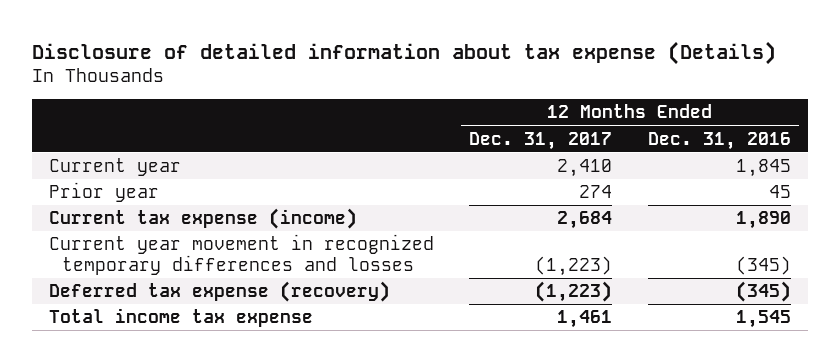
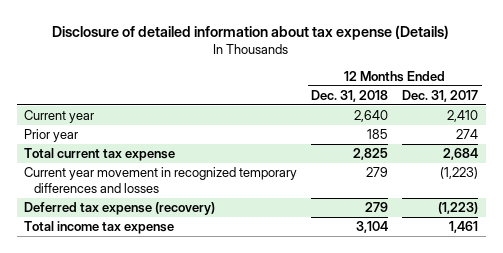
- | 12 Months Ended Dec. 31, 2017 | 12 Months Ended Dec. 31, 2016
+ | 12 Months Ended Dec. 31, 2018 | 12 Months Ended Dec. 31, 2017
- Current tax expense (income) | 2,684 | 1,890
+ Total current tax expense | 2,825 | 2,684

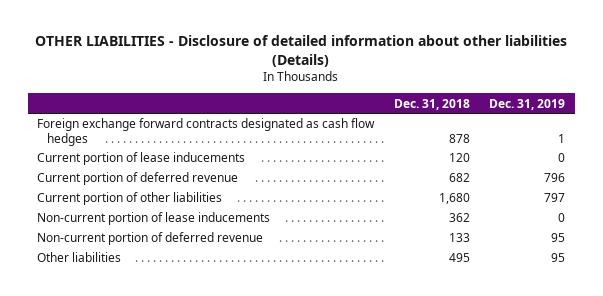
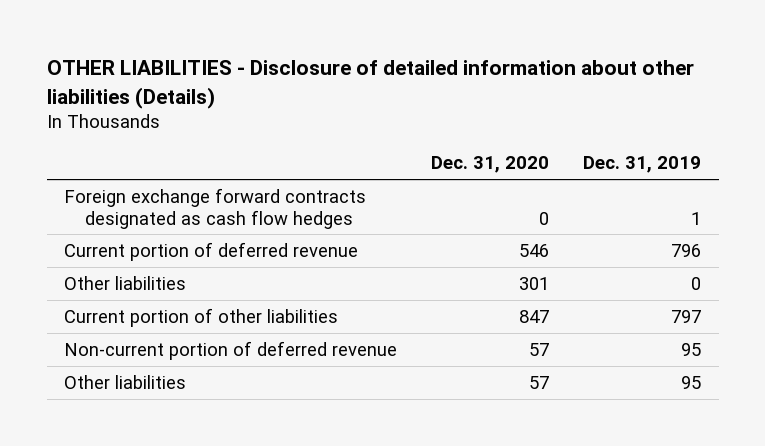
- | Dec. 31, 2018 | Dec. 31, 2019
+ | Dec. 31, 2020 | Dec. 31, 2019
- Current portion of lease inducements | 120 | 0
+ Other liabilities | 301 | 0
- Non-current portion of lease inducements | 362 | 0

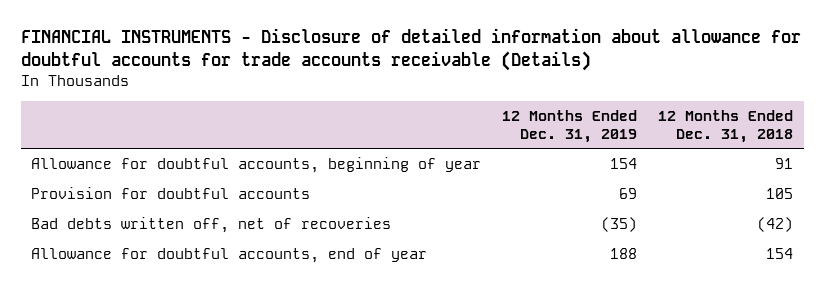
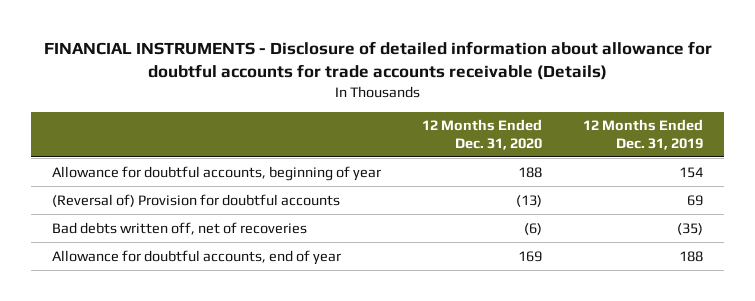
- | 12 Months Ended Dec. 31, 2019 | 12 Months Ended Dec. 31, 2018
+ | 12 Months Ended Dec. 31, 2020 | 12 Months Ended Dec. 31, 2019
- Provision for doubtful accounts | 69 | 105
+ (Reversal of) Provision for doubtful accounts | (13) | 69

